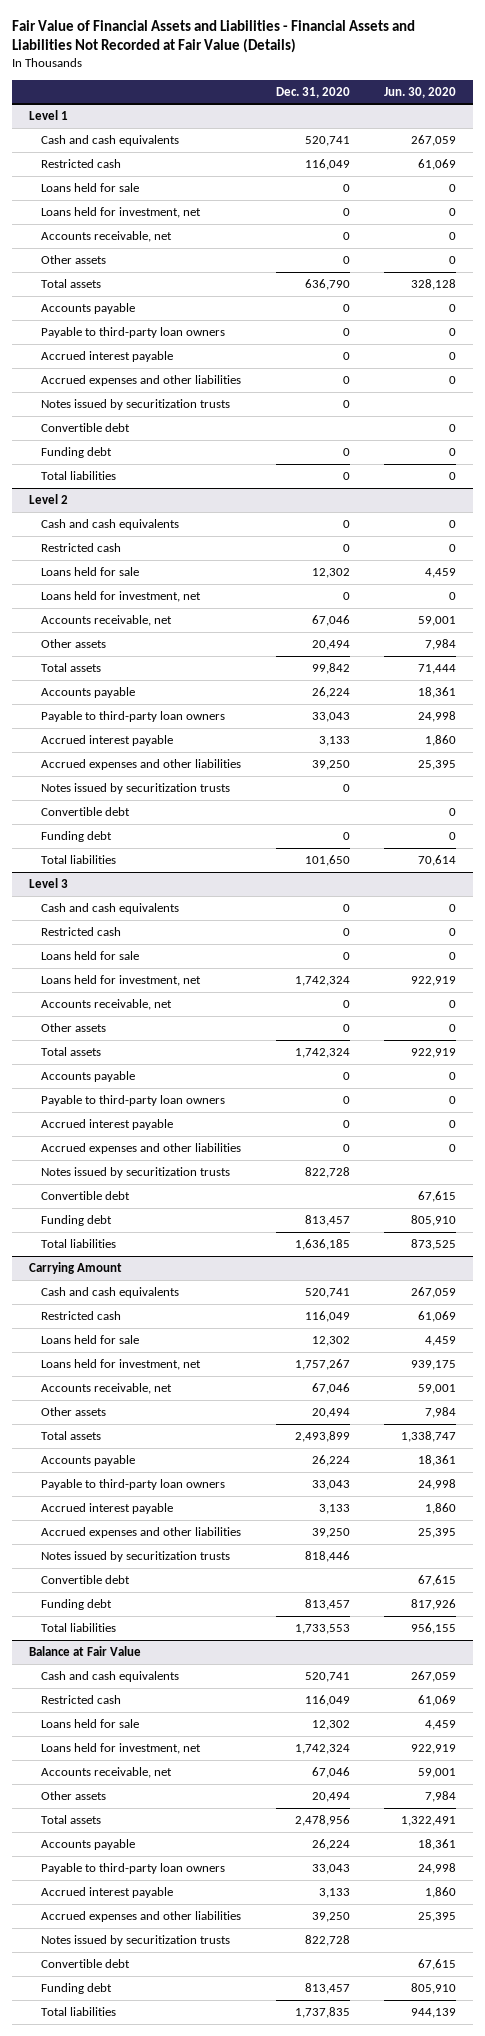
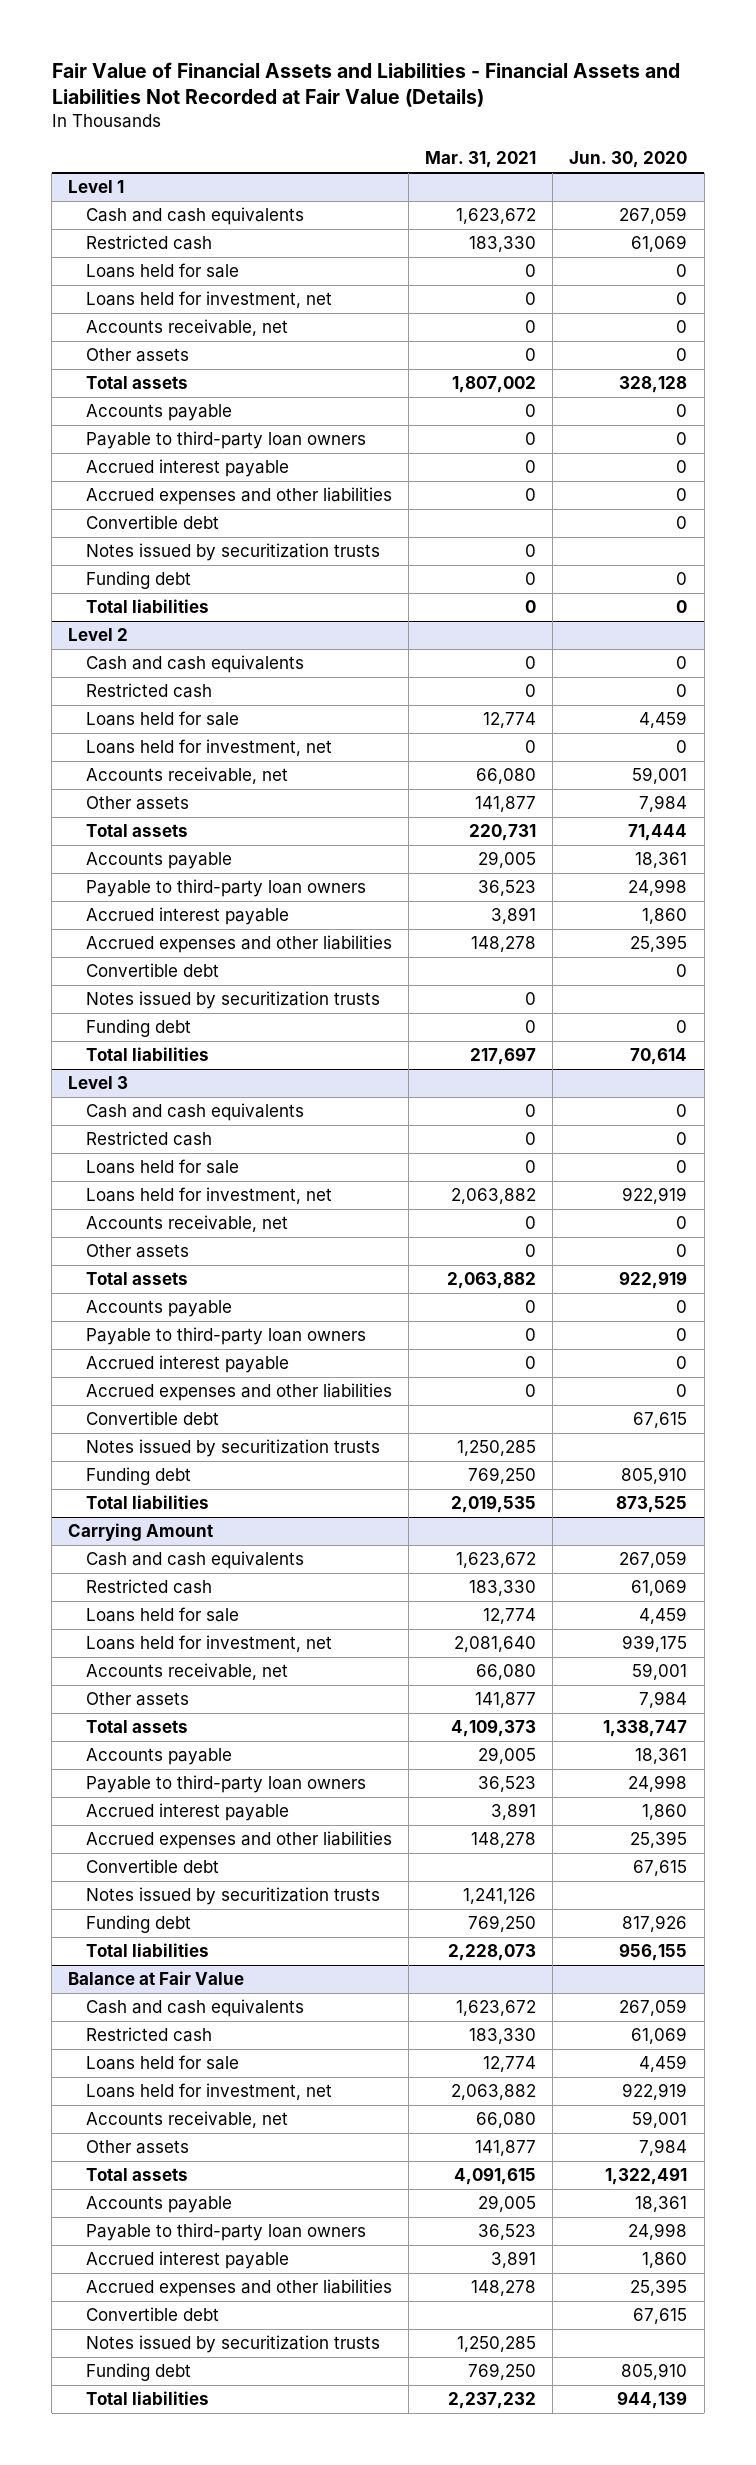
- | Dec. 31, 2020 | Jun. 30, 2020
+ | Mar. 31, 2021 | Jun. 30, 2020
@ Level 1
moved down: Notes issued by securitization trusts | 0 |
@ Level 2
moved down: Notes issued by securitization trusts | 0 |
@ Level 3
moved down: Notes issued by securitization trusts | 1,250,285 |
@ Carrying Amount
moved down: Notes issued by securitization trusts | 1,241,126 |
@ Balance at Fair Value
moved down: Notes issued by securitization trusts | 1,250,285 |

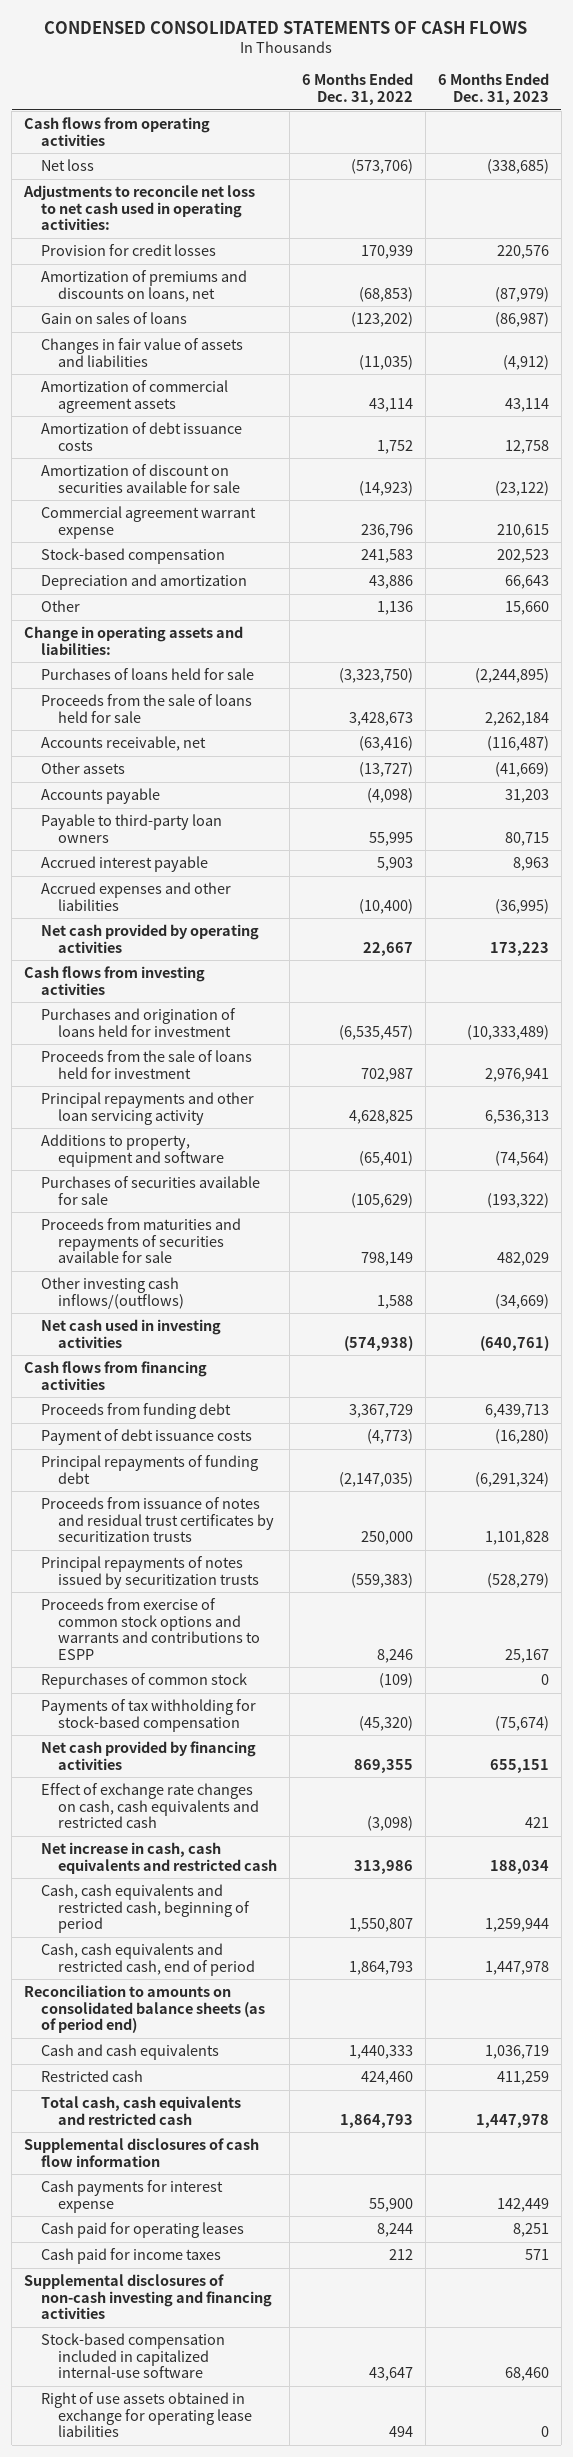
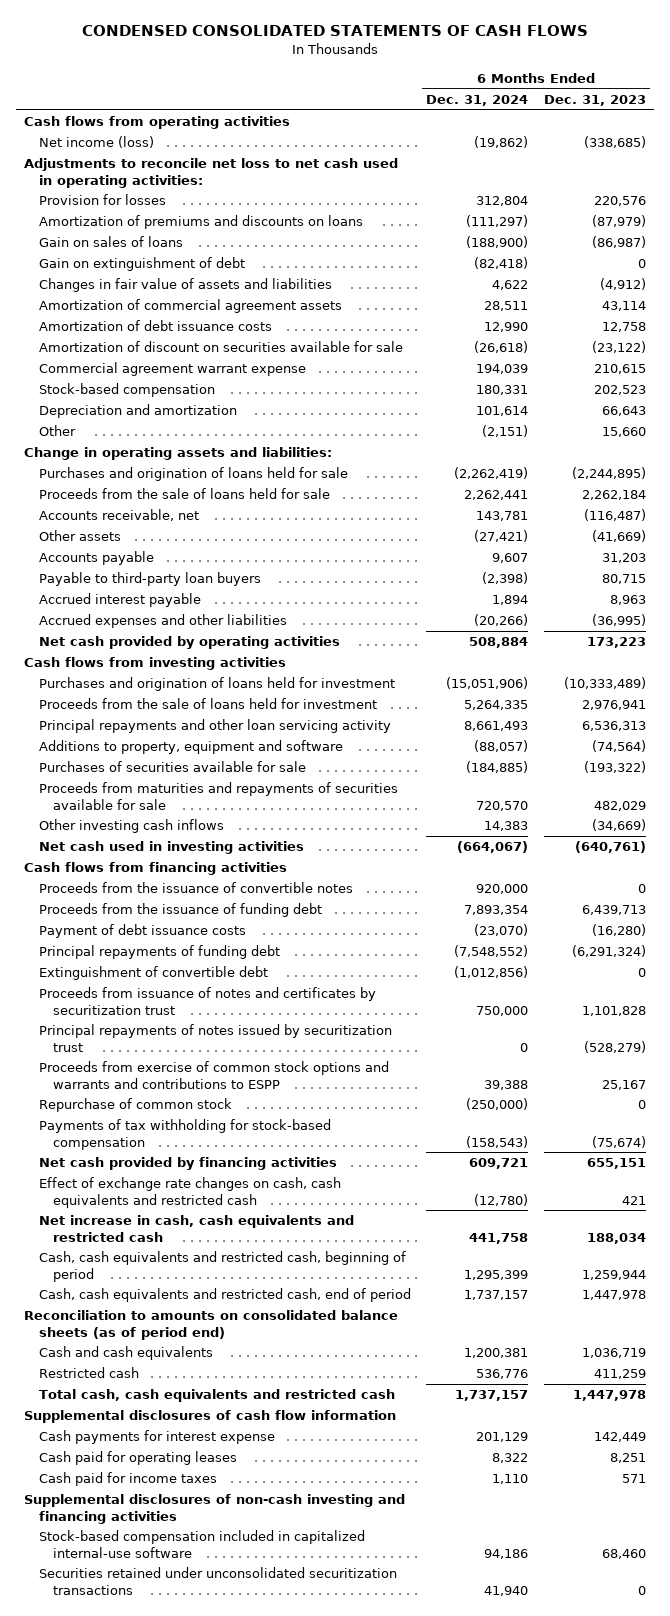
- | 6 Months Ended Dec. 31, 2022 | 6 Months Ended Dec. 31, 2023
+ | 6 Months Ended Dec. 31, 2024 | 6 Months Ended Dec. 31, 2023
- Net loss | (573,706) | (338,685)
+ Net income (loss) | (19,862) | (338,685)
- Provision for credit losses | 170,939 | 220,576
- Amortization of premiums and discounts on loans, net | (68,853) | (87,979)
+ Provision for losses | 312,804 | 220,576
+ Amortization of premiums and discounts on loans | (111,297) | (87,979)
+ Gain on extinguishment of debt | (82,418) | 0
- Purchases of loans held for sale | (3,323,750) | (2,244,895)
+ Purchases and origination of loans held for sale | (2,262,419) | (2,244,895)
- Payable to third-party loan owners | 55,995 | 80,715
+ Payable to third-party loan buyers | (2,398) | 80,715
- Other investing cash inflows/(outflows) | 1,588 | (34,669)
+ Other investing cash inflows | 14,383 | (34,669)
- Proceeds from funding debt | 3,367,729 | 6,439,713
+ Proceeds from the issuance of convertible notes | 920,000 | 0
+ Proceeds from the issuance of funding debt | 7,893,354 | 6,439,713
- Proceeds from issuance of notes and residual trust certificates by securitization trusts | 250,000 | 1,101,828
- Principal repayments of notes issued by securitization trusts | (559,383) | (528,279)
+ Extinguishment of convertible debt | (1,012,856) | 0
+ Proceeds from issuance of notes and certificates by securitization trust | 750,000 | 1,101,828
+ Principal repayments of notes issued by securitization trust | 0 | (528,279)
- Repurchases of common stock | (109) | 0
+ Repurchase of common stock | (250,000) | 0
- Right of use assets obtained in exchange for operating lease liabilities | 494 | 0
+ Securities retained under unconsolidated securitization transactions | 41,940 | 0

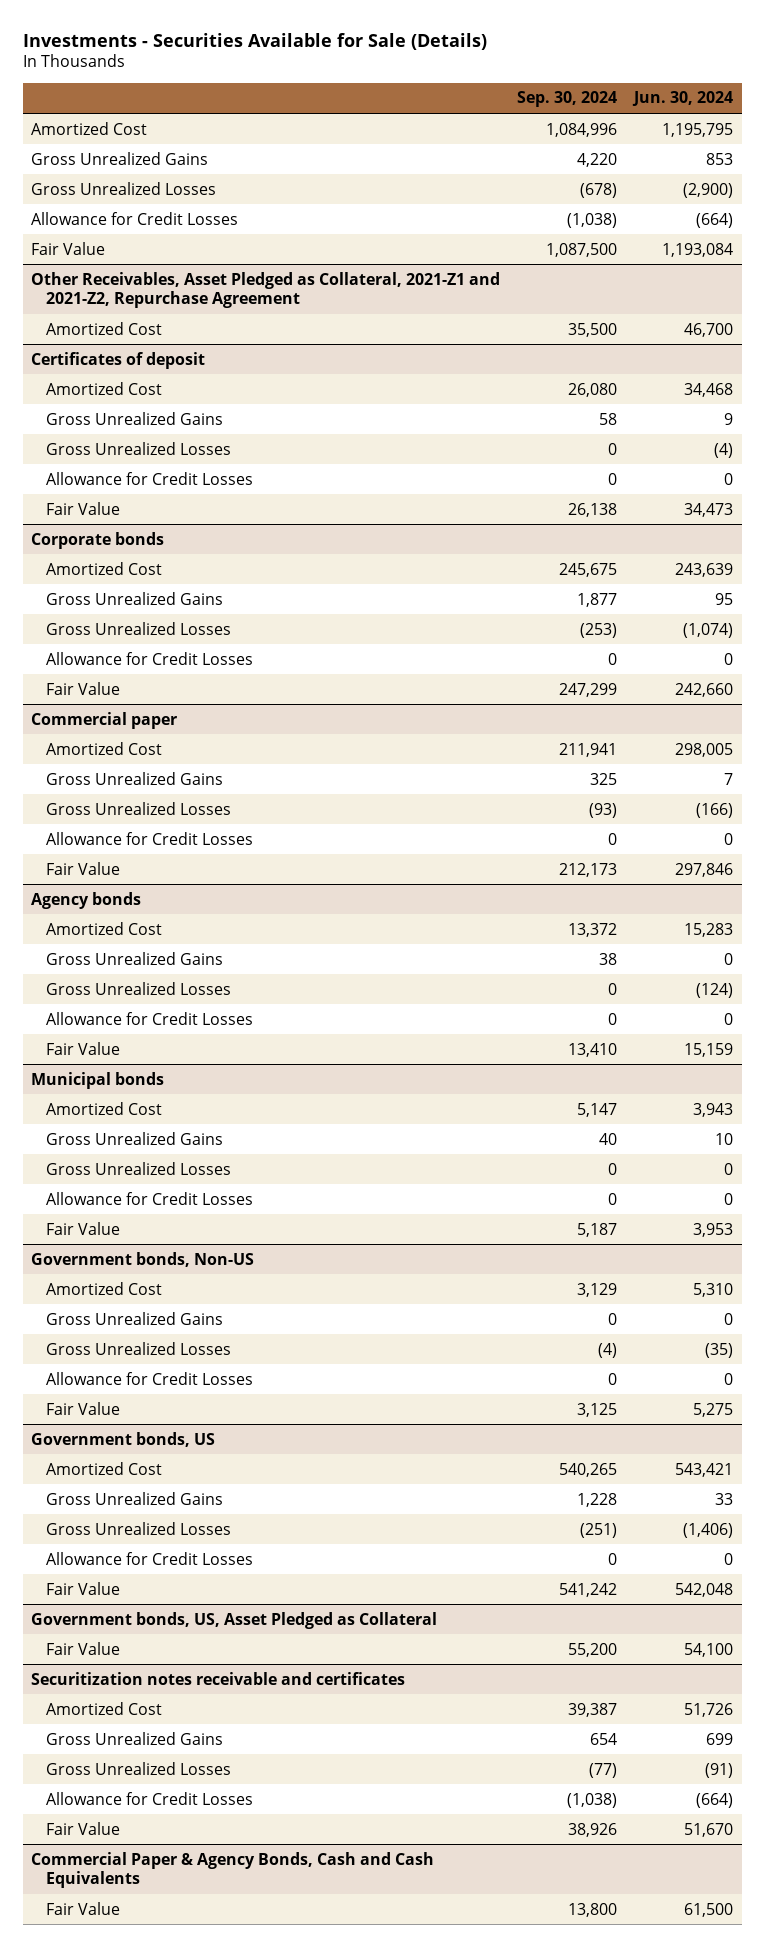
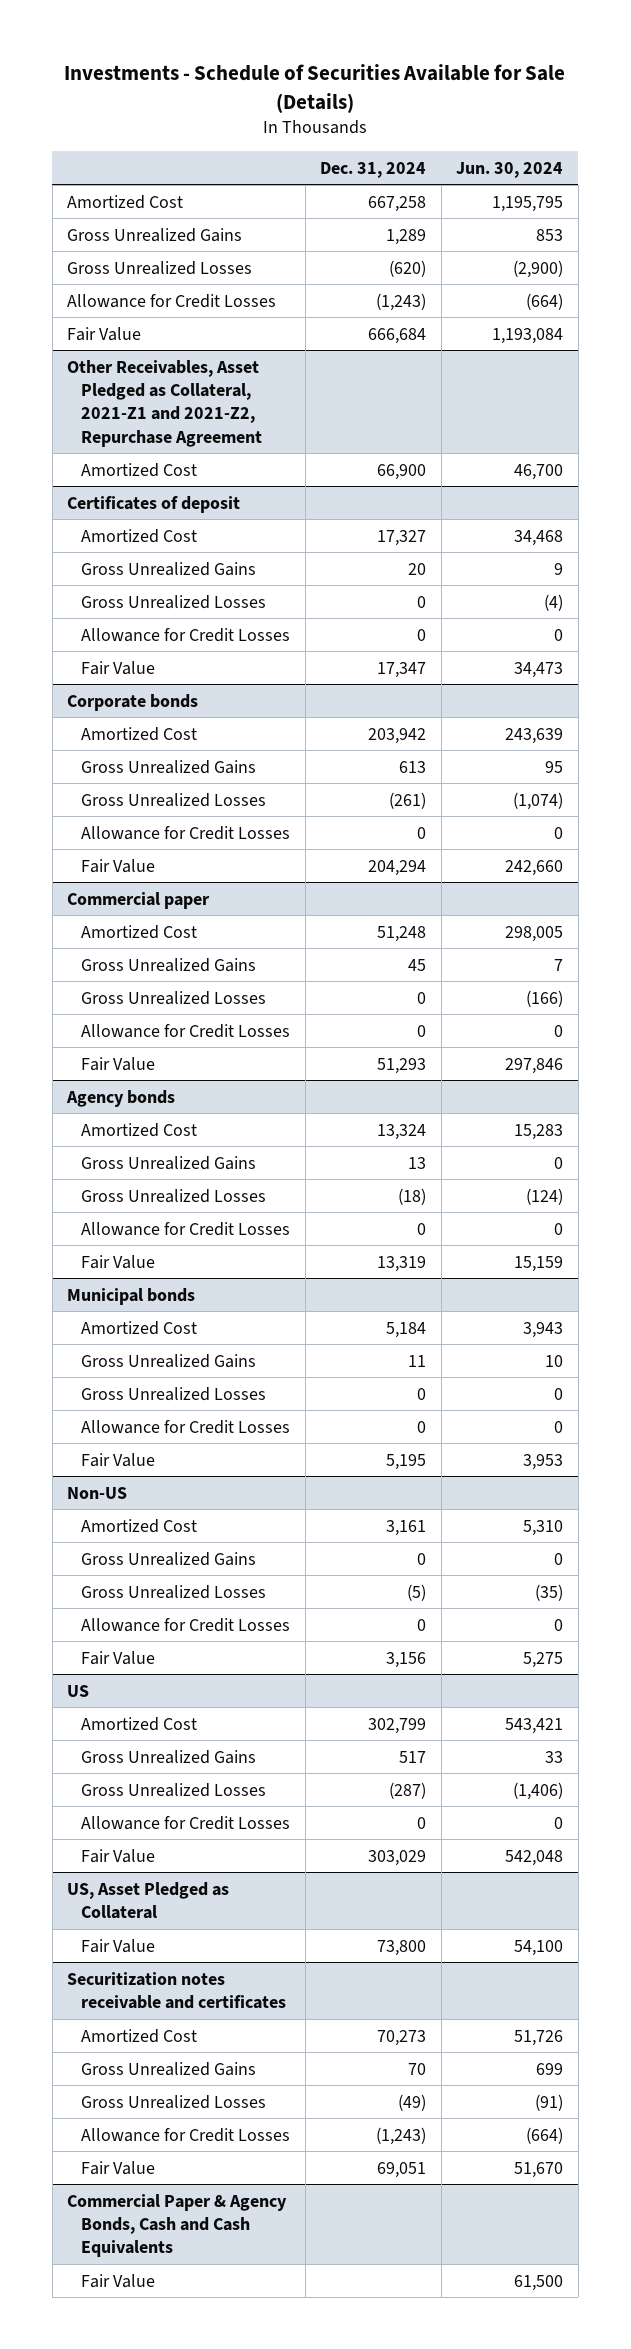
- Investments - Securities Available for Sale (Details)
+ Investments - Schedule of Securities Available for Sale (Details)
- | Sep. 30, 2024 | Jun. 30, 2024
+ | Dec. 31, 2024 | Jun. 30, 2024
- Government bonds, Non-US
+ Non-US
- Government bonds, US
+ US
- Government bonds, US, Asset Pledged as Collateral
+ US, Asset Pledged as Collateral

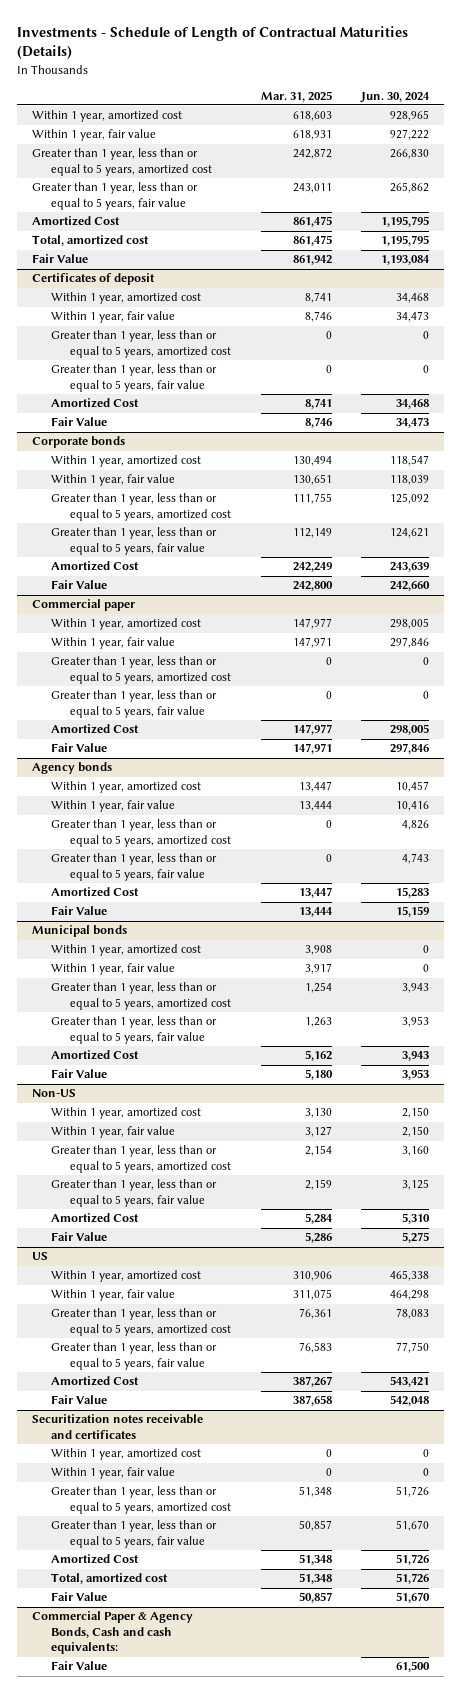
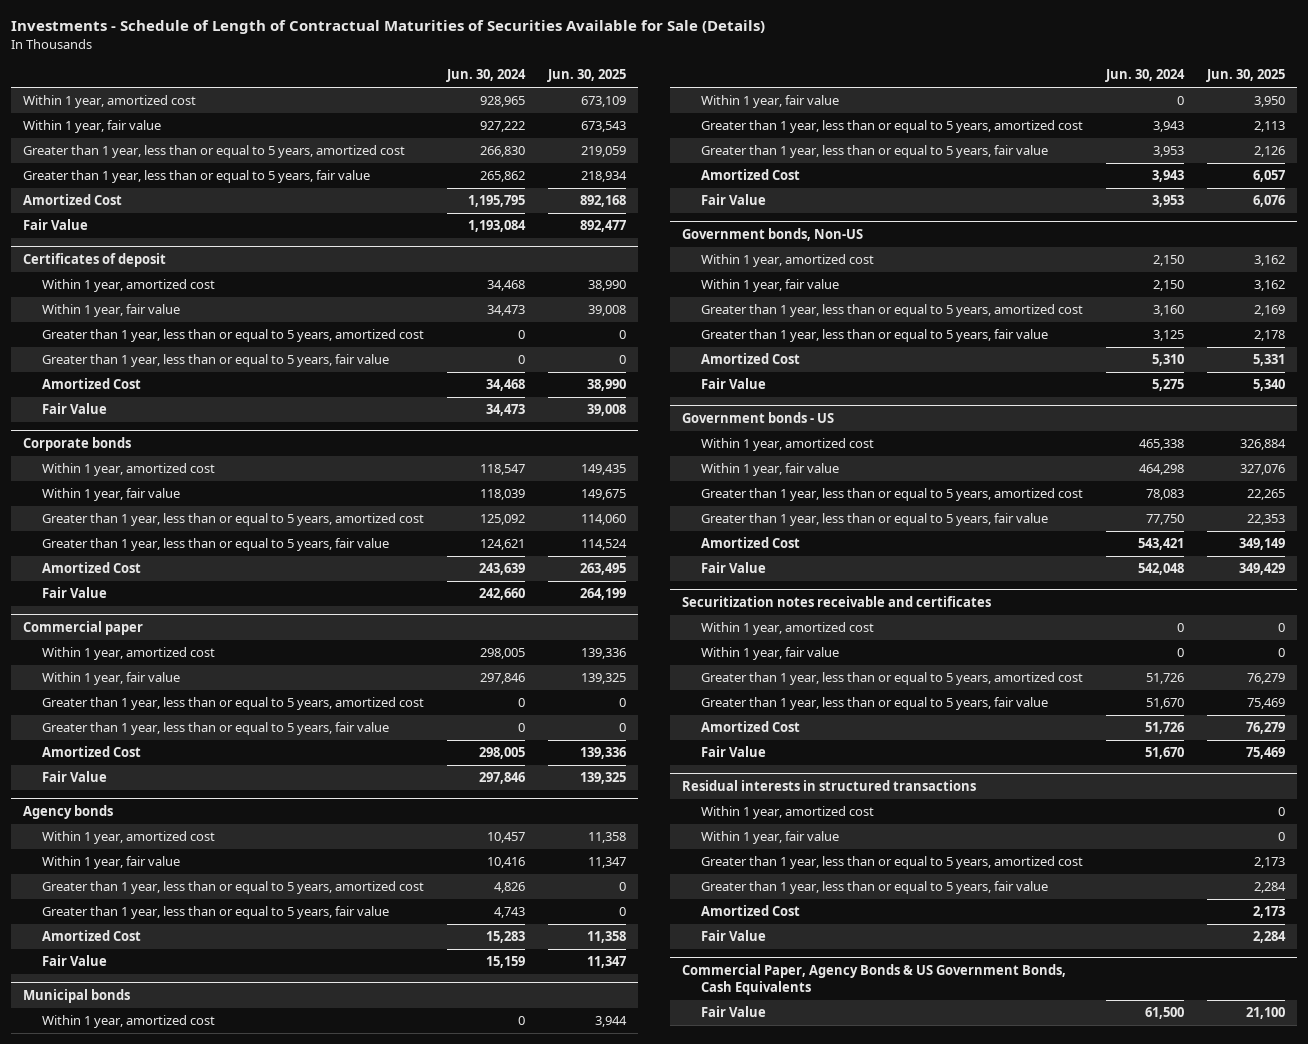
- Investments - Schedule of Length of Contractual Maturities (Details)
+ Investments - Schedule of Length of Contractual Maturities of Securities Available for Sale (Details)
- | Mar. 31, 2025 | Jun. 30, 2024
+ | Jun. 30, 2024 | Jun. 30, 2025
- Total, amortized cost | 861,475 | 1,195,795
- Non-US
+ Government bonds, Non-US
- US
+ Government bonds - US
@ Securitization notes receivable and certificates
- Total, amortized cost | 51,348 | 51,726
- Commercial Paper & Agency Bonds, Cash and cash equivalents:
+ Residual interests in structured transactions
+ Within 1 year, amortized cost | | 0
+ Within 1 year, fair value | | 0
+ Greater than 1 year, less than or equal to 5 years, amortized cost | | 2,173
+ Greater than 1 year, less than or equal to 5 years, fair value | | 2,284
+ Amortized Cost | | 2,173
+ Fair Value | | 2,284
+ Commercial Paper, Agency Bonds & US Government Bonds, Cash Equivalents

